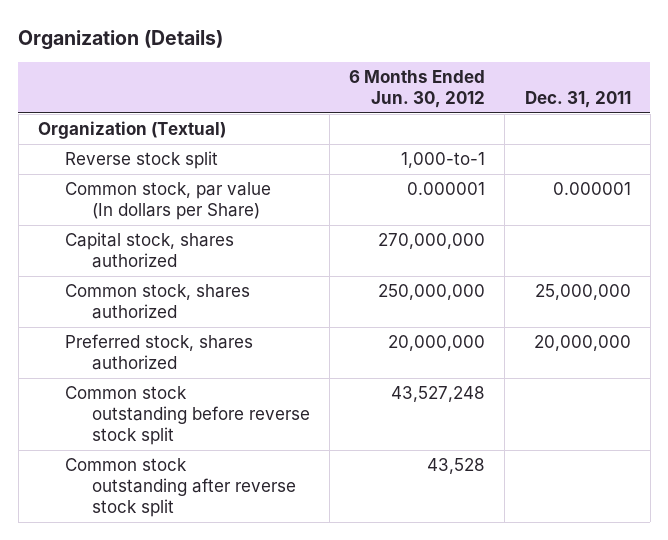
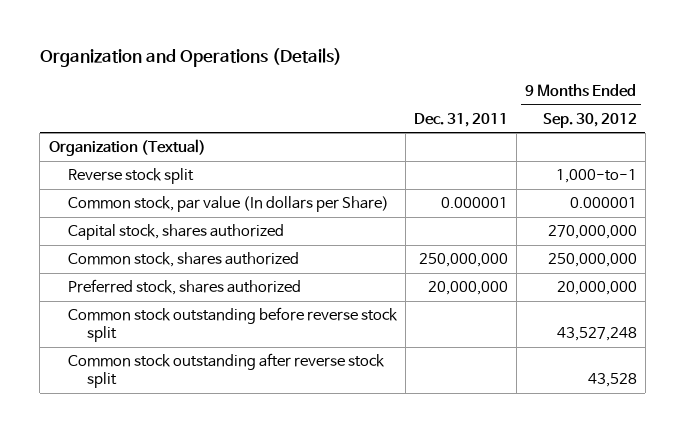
- Organization (Details)
+ Organization and Operations (Details)
- | 6 Months Ended Jun. 30, 2012 | Dec. 31, 2011
+ | Dec. 31, 2011 | 9 Months Ended Sep. 30, 2012
- Common stock, shares authorized | 250,000,000 | 25,000,000
+ Common stock, shares authorized | 250,000,000 | 250,000,000

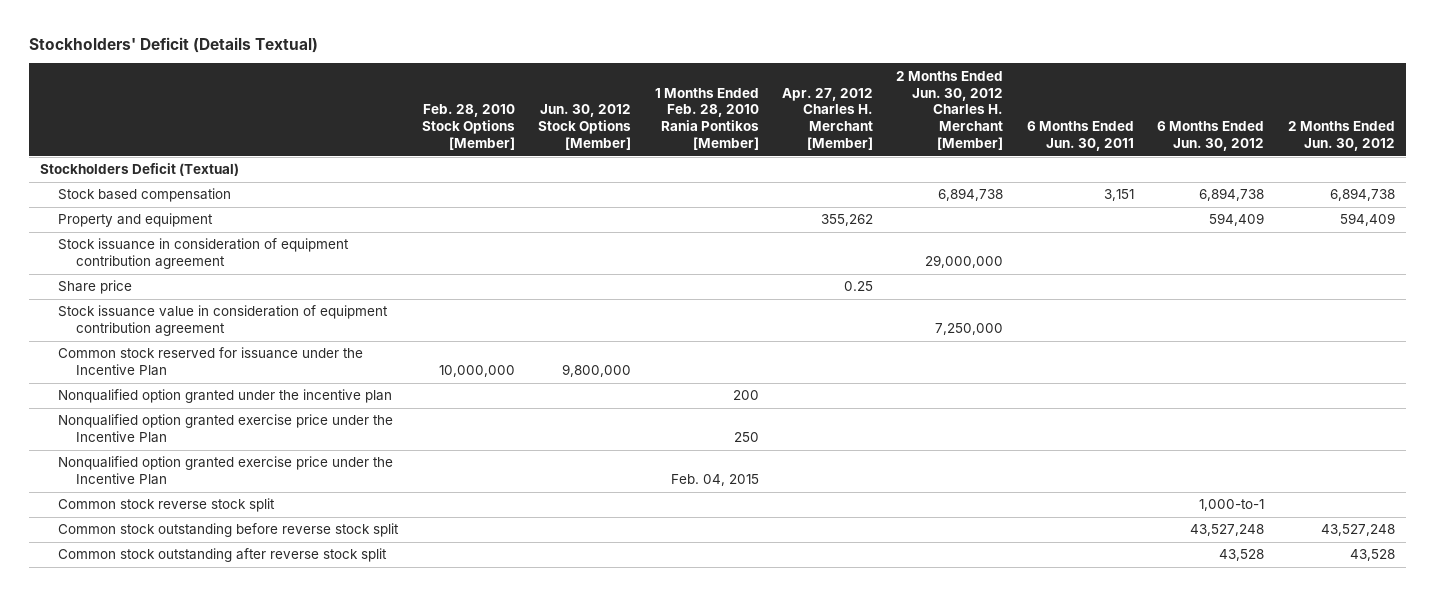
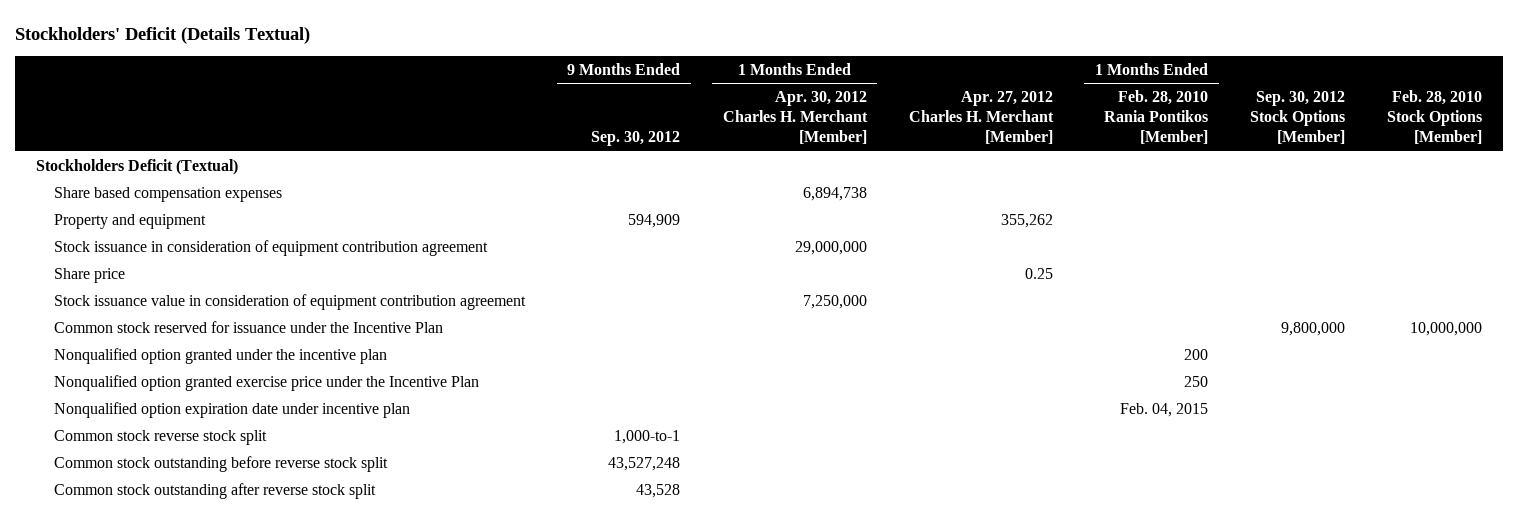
- | Feb. 28, 2010 Stock Options [Member] | Jun. 30, 2012 Stock Options [Member] | 1 Months Ended Feb. 28, 2010 Rania Pontikos [Member] | Apr. 27, 2012 Charles H. Merchant [Member] | 2 Months Ended Jun. 30, 2012 Charles H. Merchant [Member] | 6 Months Ended Jun. 30, 2011 | 6 Months Ended Jun. 30, 2012 | 2 Months Ended Jun. 30, 2012
+ | 9 Months Ended Sep. 30, 2012 | 1 Months Ended Apr. 30, 2012 Charles H. Merchant [Member] | Apr. 27, 2012 Charles H. Merchant [Member] | 1 Months Ended Feb. 28, 2010 Rania Pontikos [Member] | Sep. 30, 2012 Stock Options [Member] | Feb. 28, 2010 Stock Options [Member]
- Stock based compensation | | | | | 6,894,738 | 3,151 | 6,894,738 | 6,894,738
+ Share based compensation expenses | | 6,894,738 | | | |
- Nonqualified option granted exercise price under the Incentive Plan | | | Feb. 04, 2015 | | | | |
+ Nonqualified option expiration date under incentive plan | | | | Feb. 04, 2015 | |

